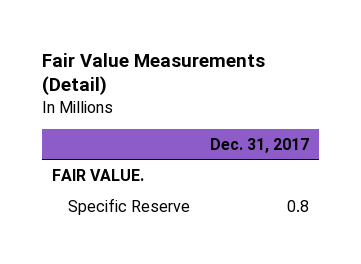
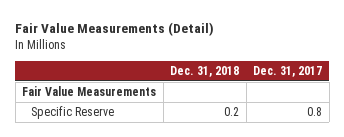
- | Dec. 31, 2017
+ | Dec. 31, 2018 | Dec. 31, 2017
- FAIR VALUE.
+ Fair Value Measurements

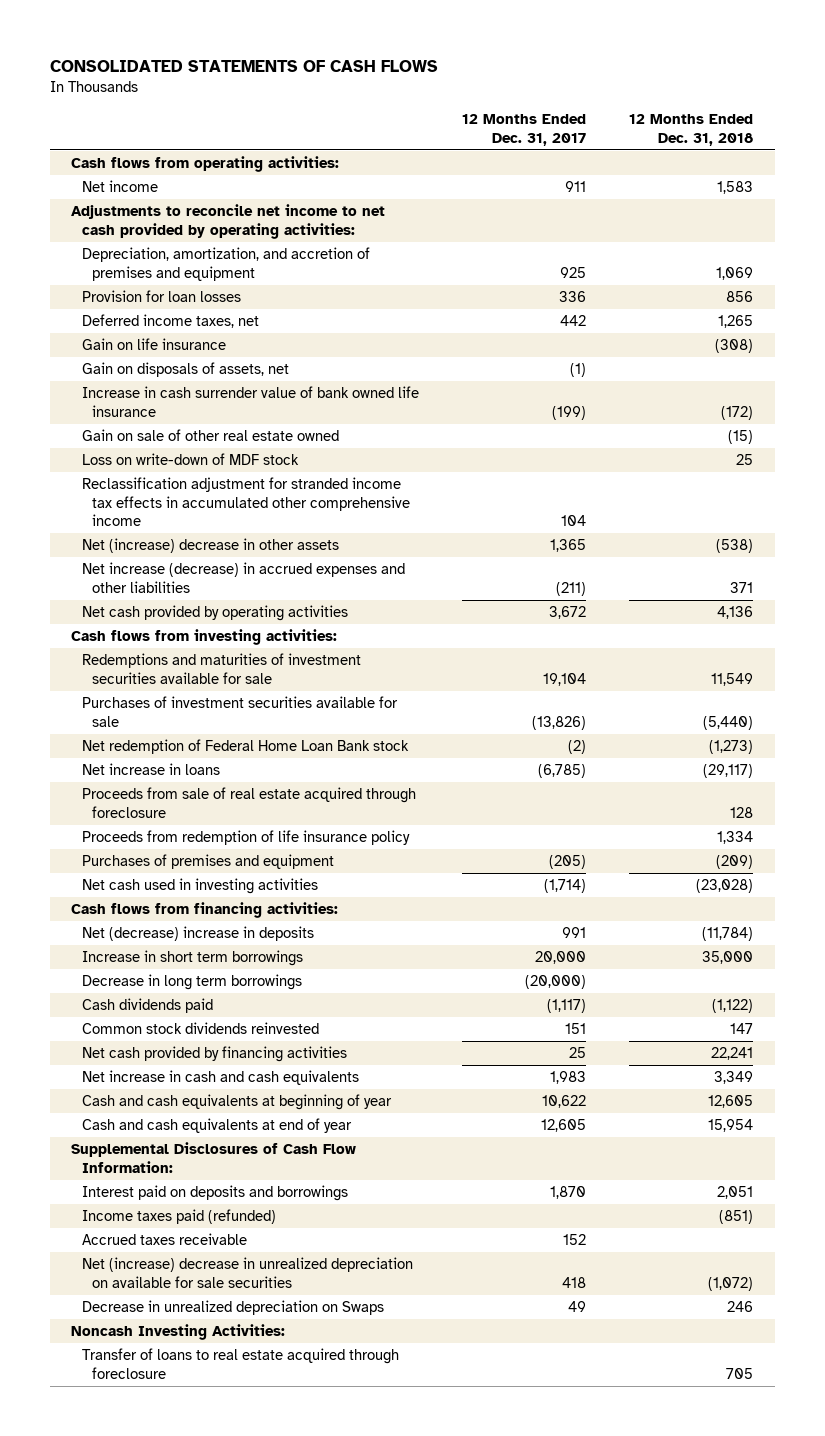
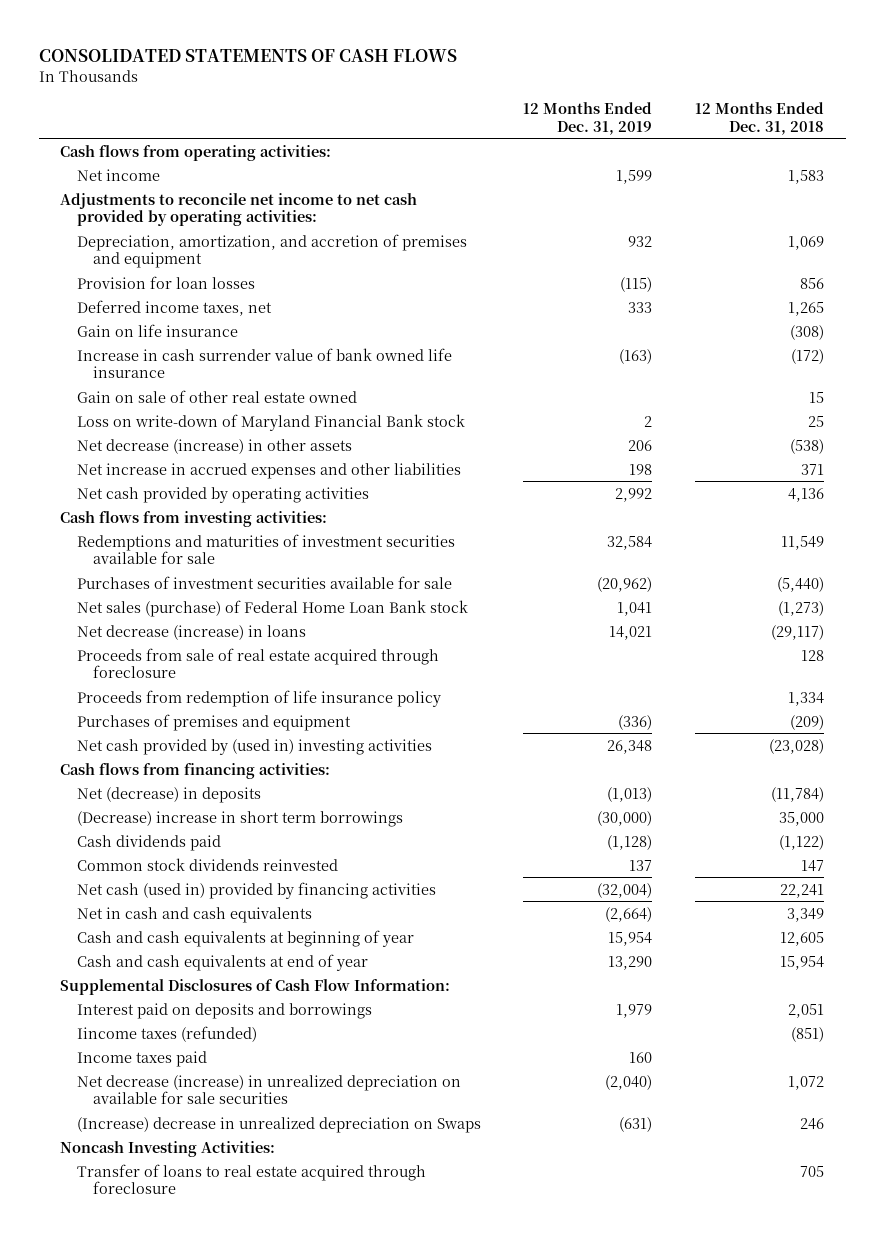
- | 12 Months Ended Dec. 31, 2017 | 12 Months Ended Dec. 31, 2018
+ | 12 Months Ended Dec. 31, 2019 | 12 Months Ended Dec. 31, 2018
- Gain on disposals of assets, net | (1) |
- Gain on sale of other real estate owned | | (15)
- Loss on write-down of MDF stock | | 25
- Reclassification adjustment for stranded income tax effects in accumulated other comprehensive income | 104 |
- Net (increase) decrease in other assets | 1,365 | (538)
- Net increase (decrease) in accrued expenses and other liabilities | (211) | 371
+ Gain on sale of other real estate owned | | 15
+ Loss on write-down of Maryland Financial Bank stock | 2 | 25
+ Net decrease (increase) in other assets | 206 | (538)
+ Net increase in accrued expenses and other liabilities | 198 | 371
- Net redemption of Federal Home Loan Bank stock | (2) | (1,273)
- Net increase in loans | (6,785) | (29,117)
+ Net sales (purchase) of Federal Home Loan Bank stock | 1,041 | (1,273)
+ Net decrease (increase) in loans | 14,021 | (29,117)
- Net cash used in investing activities | (1,714) | (23,028)
+ Net cash provided by (used in) investing activities | 26,348 | (23,028)
- Net (decrease) increase in deposits | 991 | (11,784)
- Increase in short term borrowings | 20,000 | 35,000
- Decrease in long term borrowings | (20,000) |
+ Net (decrease) in deposits | (1,013) | (11,784)
+ (Decrease) increase in short term borrowings | (30,000) | 35,000
- Net cash provided by financing activities | 25 | 22,241
- Net increase in cash and cash equivalents | 1,983 | 3,349
+ Net cash (used in) provided by financing activities | (32,004) | 22,241
+ Net in cash and cash equivalents | (2,664) | 3,349
- Income taxes paid (refunded) | | (851)
- Accrued taxes receivable | 152 |
- Net (increase) decrease in unrealized depreciation on available for sale securities | 418 | (1,072)
- Decrease in unrealized depreciation on Swaps | 49 | 246
+ Iincome taxes (refunded) | | (851)
+ Income taxes paid | 160 |
+ Net decrease (increase) in unrealized depreciation on available for sale securities | (2,040) | 1,072
+ (Increase) decrease in unrealized depreciation on Swaps | (631) | 246

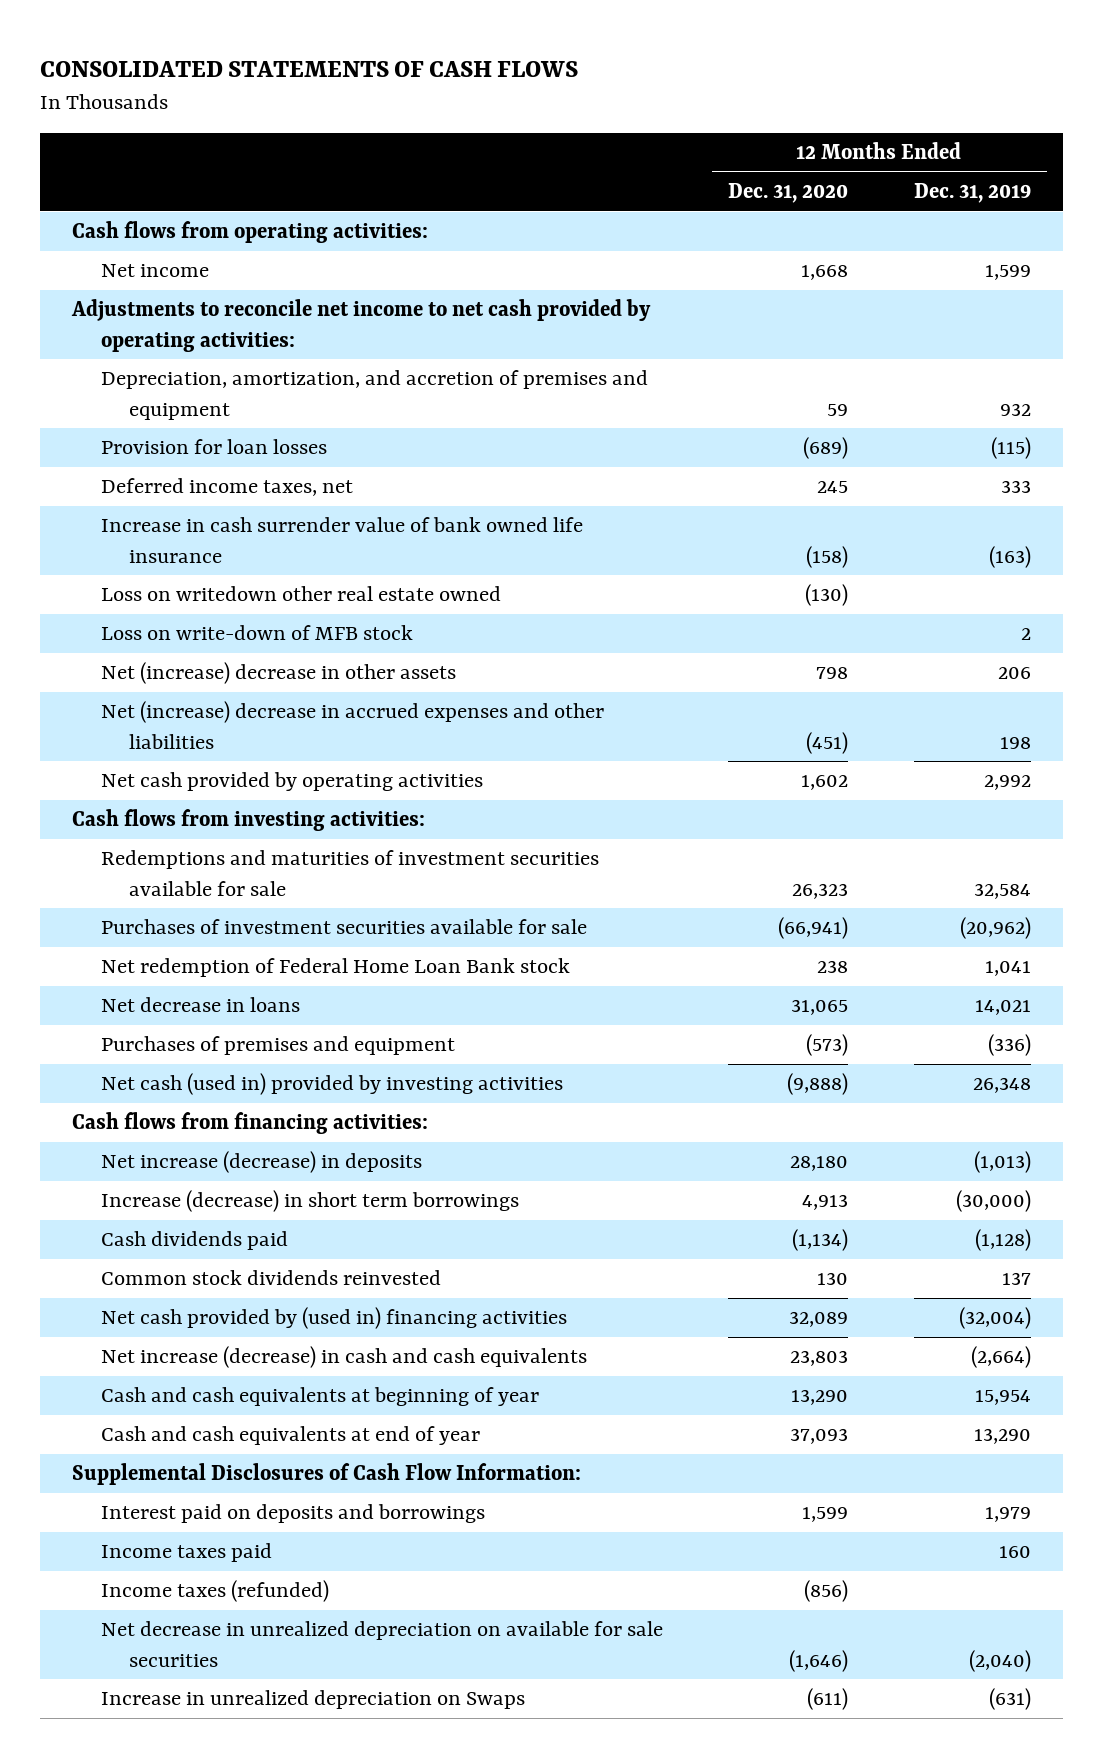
- | 12 Months Ended Dec. 31, 2019 | 12 Months Ended Dec. 31, 2018
+ | 12 Months Ended Dec. 31, 2020 | 12 Months Ended Dec. 31, 2019
- Gain on life insurance | | (308)
- Gain on sale of other real estate owned | | 15
- Loss on write-down of Maryland Financial Bank stock | 2 | 25
- Net decrease (increase) in other assets | 206 | (538)
- Net increase in accrued expenses and other liabilities | 198 | 371
+ Loss on writedown other real estate owned | (130) |
+ Loss on write-down of MFB stock | | 2
+ Net (increase) decrease in other assets | 798 | 206
+ Net (increase) decrease in accrued expenses and other liabilities | (451) | 198
- Net sales (purchase) of Federal Home Loan Bank stock | 1,041 | (1,273)
- Net decrease (increase) in loans | 14,021 | (29,117)
- Proceeds from sale of real estate acquired through foreclosure | | 128
- Proceeds from redemption of life insurance policy | | 1,334
+ Net redemption of Federal Home Loan Bank stock | 238 | 1,041
+ Net decrease in loans | 31,065 | 14,021
- Net cash provided by (used in) investing activities | 26,348 | (23,028)
+ Net cash (used in) provided by investing activities | (9,888) | 26,348
- Net (decrease) in deposits | (1,013) | (11,784)
- (Decrease) increase in short term borrowings | (30,000) | 35,000
+ Net increase (decrease) in deposits | 28,180 | (1,013)
+ Increase (decrease) in short term borrowings | 4,913 | (30,000)
- Net cash (used in) provided by financing activities | (32,004) | 22,241
- Net in cash and cash equivalents | (2,664) | 3,349
+ Net cash provided by (used in) financing activities | 32,089 | (32,004)
+ Net increase (decrease) in cash and cash equivalents | 23,803 | (2,664)
- Iincome taxes (refunded) | | (851)
- Net decrease (increase) in unrealized depreciation on available for sale securities | (2,040) | 1,072
- (Increase) decrease in unrealized depreciation on Swaps | (631) | 246
- Noncash Investing Activities:
- Transfer of loans to real estate acquired through foreclosure | | 705
+ Income taxes (refunded) | (856) |
+ Net decrease in unrealized depreciation on available for sale securities | (1,646) | (2,040)
+ Increase in unrealized depreciation on Swaps | (611) | (631)

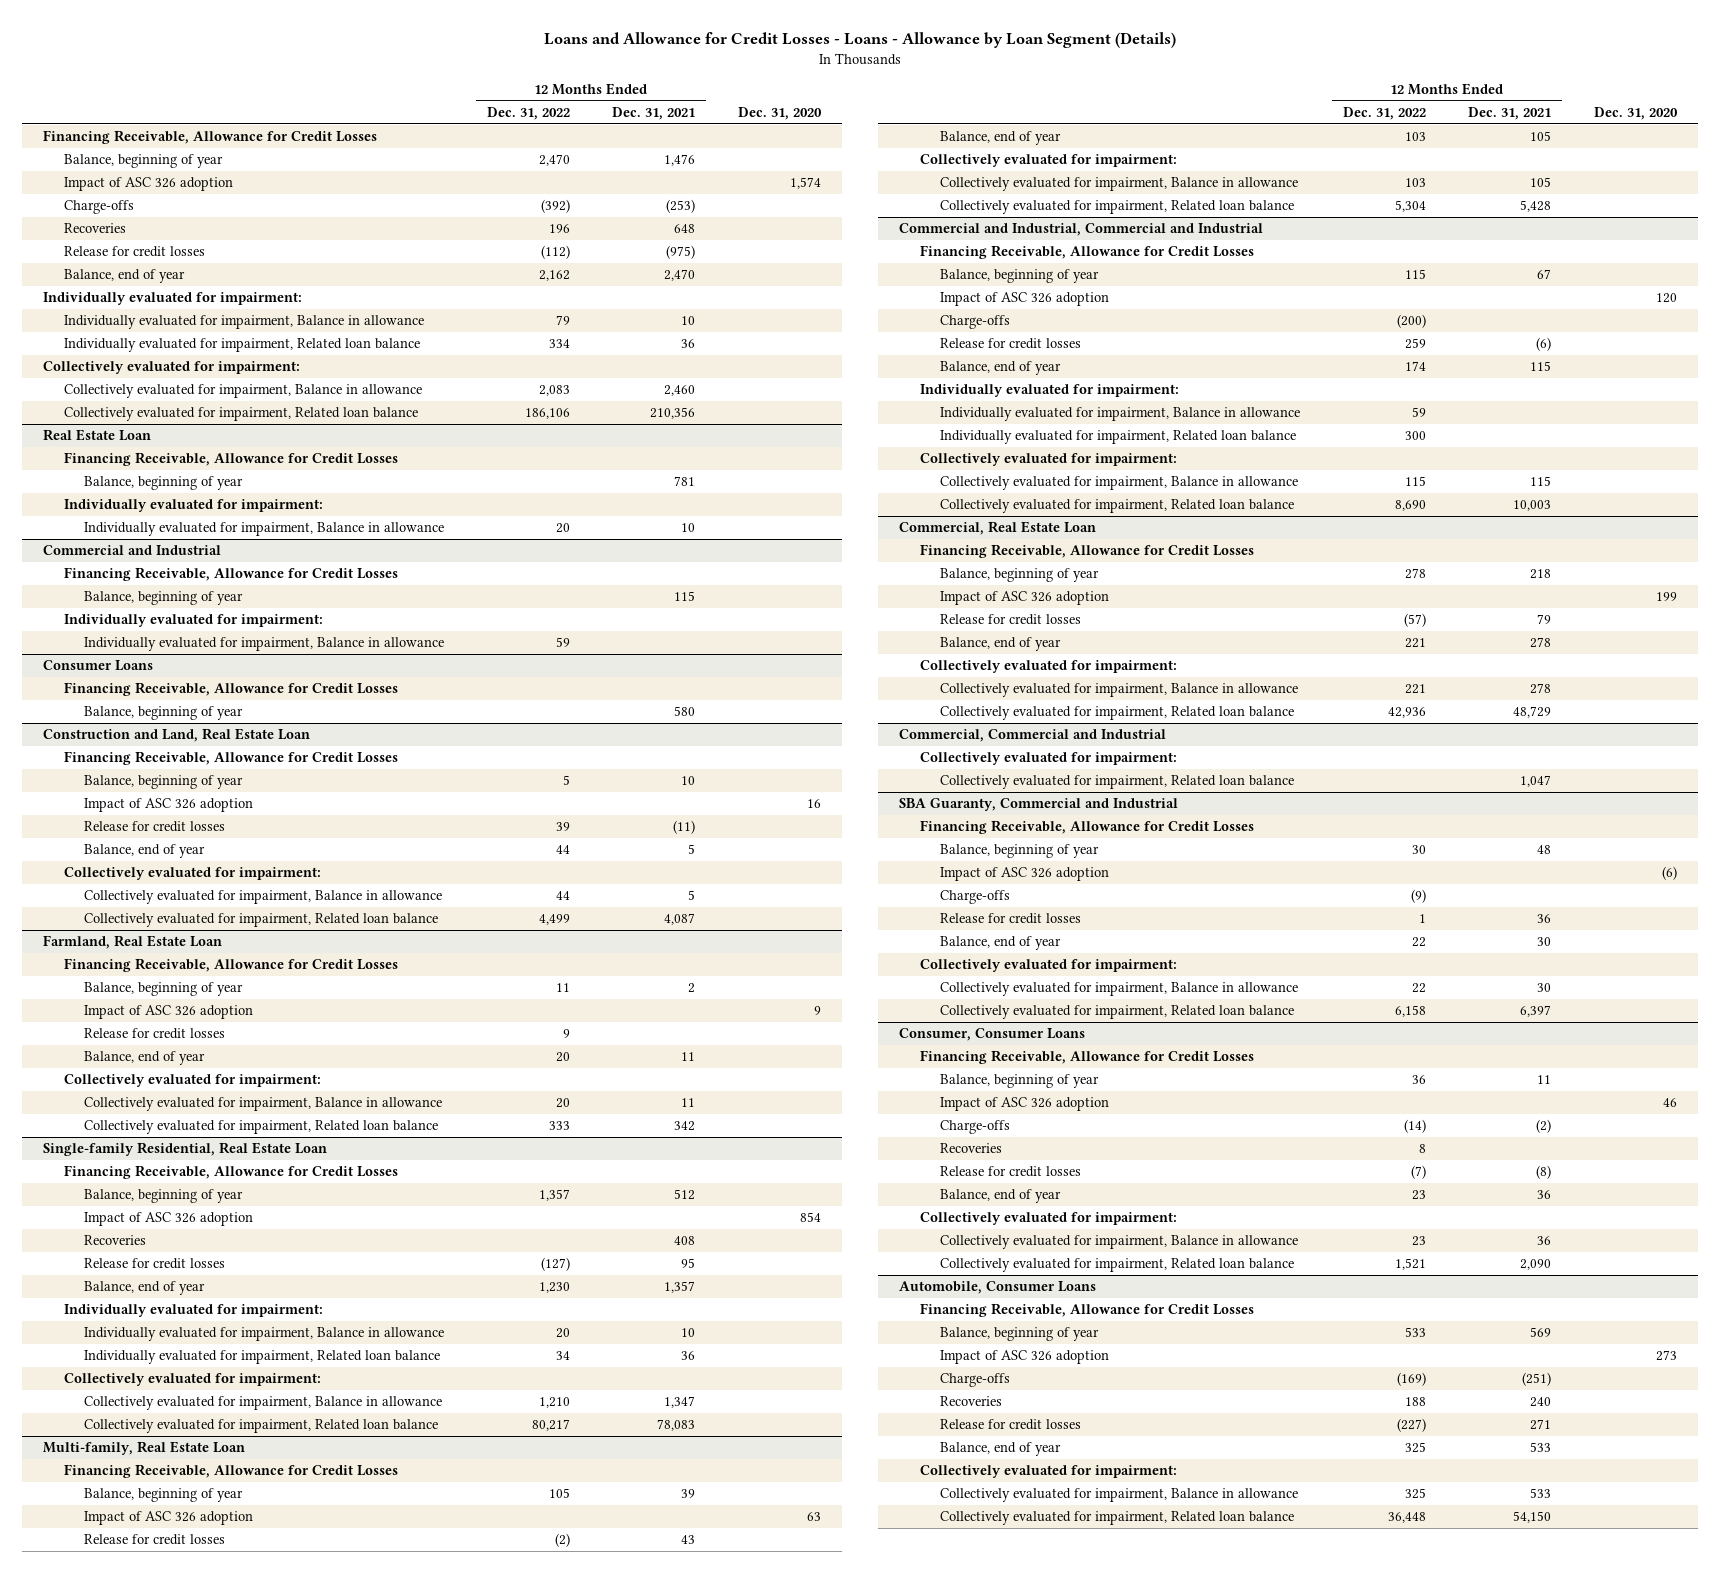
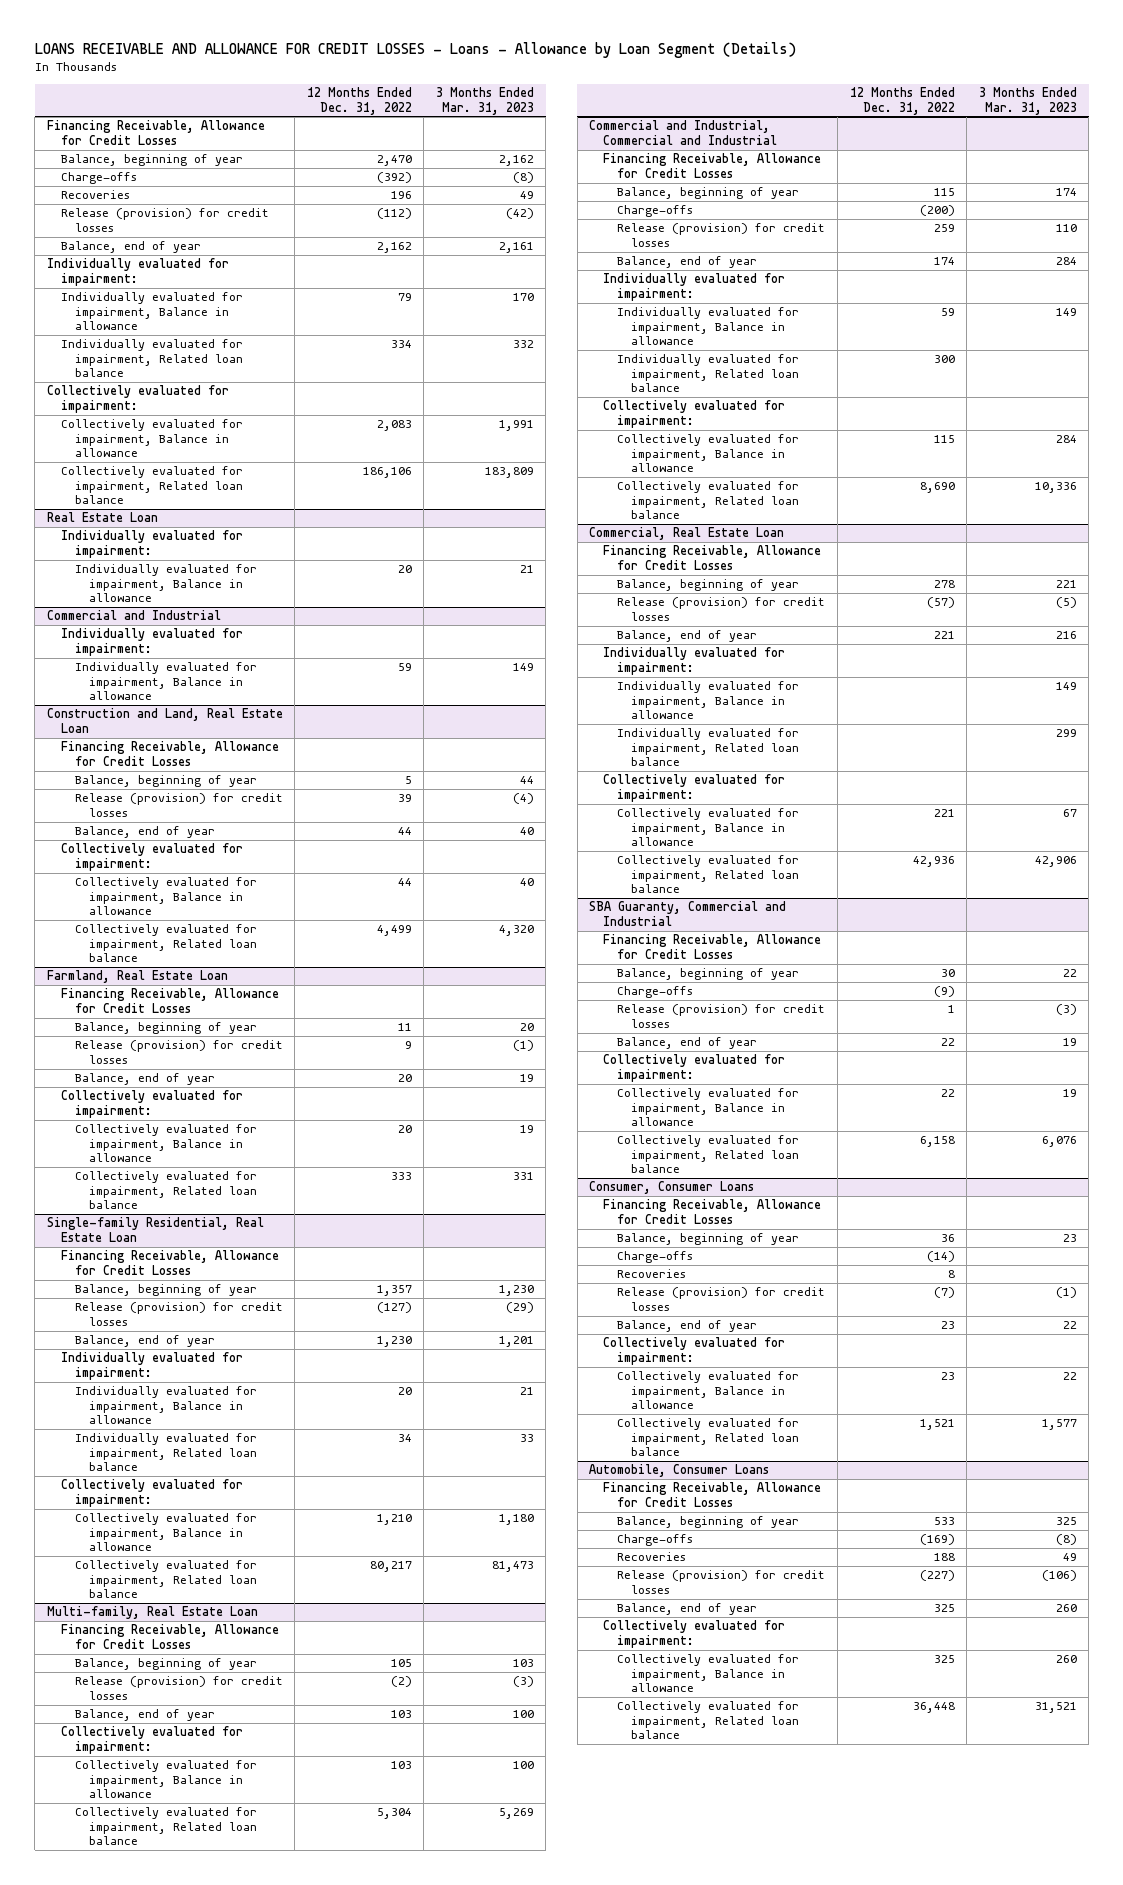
- Loans and Allowance for Credit Losses - Loans - Allowance by Loan Segment (Details)
+ LOANS RECEIVABLE AND ALLOWANCE FOR CREDIT LOSSES - Loans - Allowance by Loan Segment (Details)
- | 12 Months Ended Dec. 31, 2022 | 12 Months Ended Dec. 31, 2021 | Dec. 31, 2020
+ | 12 Months Ended Dec. 31, 2022 | 3 Months Ended Mar. 31, 2023
- Impact of ASC 326 adoption | | | 1,574
- Release for credit losses | (112) | (975) |
+ Release (provision) for credit losses | (112) | (42)
@ Real Estate Loan
- Financing Receivable, Allowance for Credit Losses
- Balance, beginning of year | | 781 |
@ Commercial and Industrial
- Financing Receivable, Allowance for Credit Losses
- Balance, beginning of year | | 115 |
- Consumer Loans
- Financing Receivable, Allowance for Credit Losses
- Balance, beginning of year | | 580 |
@ Construction and Land, Real Estate Loan
- Impact of ASC 326 adoption | | | 16
- Release for credit losses | 39 | (11) |
+ Release (provision) for credit losses | 39 | (4)
@ Farmland, Real Estate Loan
- Impact of ASC 326 adoption | | | 9
- Release for credit losses | 9 | |
+ Release (provision) for credit losses | 9 | (1)
@ Single-family Residential, Real Estate Loan
- Impact of ASC 326 adoption | | | 854
- Recoveries | | 408 |
- Release for credit losses | (127) | 95 |
+ Release (provision) for credit losses | (127) | (29)
@ Multi-family, Real Estate Loan
- Impact of ASC 326 adoption | | | 63
- Release for credit losses | (2) | 43 |
+ Release (provision) for credit losses | (2) | (3)
@ Commercial and Industrial, Commercial and Industrial
- Impact of ASC 326 adoption | | | 120
- Release for credit losses | 259 | (6) |
+ Release (provision) for credit losses | 259 | 110
@ Commercial, Real Estate Loan
- Impact of ASC 326 adoption | | | 199
- Release for credit losses | (57) | 79 |
+ Release (provision) for credit losses | (57) | (5)
+ Individually evaluated for impairment:
+ Individually evaluated for impairment, Balance in allowance | | 149
+ Individually evaluated for impairment, Related loan balance | | 299
- Commercial, Commercial and Industrial
- Collectively evaluated for impairment:
- Collectively evaluated for impairment, Related loan balance | | 1,047 |
@ SBA Guaranty, Commercial and Industrial
- Impact of ASC 326 adoption | | | (6)
- Release for credit losses | 1 | 36 |
+ Release (provision) for credit losses | 1 | (3)
@ Consumer, Consumer Loans
- Impact of ASC 326 adoption | | | 46
- Release for credit losses | (7) | (8) |
+ Release (provision) for credit losses | (7) | (1)
@ Automobile, Consumer Loans
- Impact of ASC 326 adoption | | | 273
- Release for credit losses | (227) | 271 |
+ Release (provision) for credit losses | (227) | (106)

